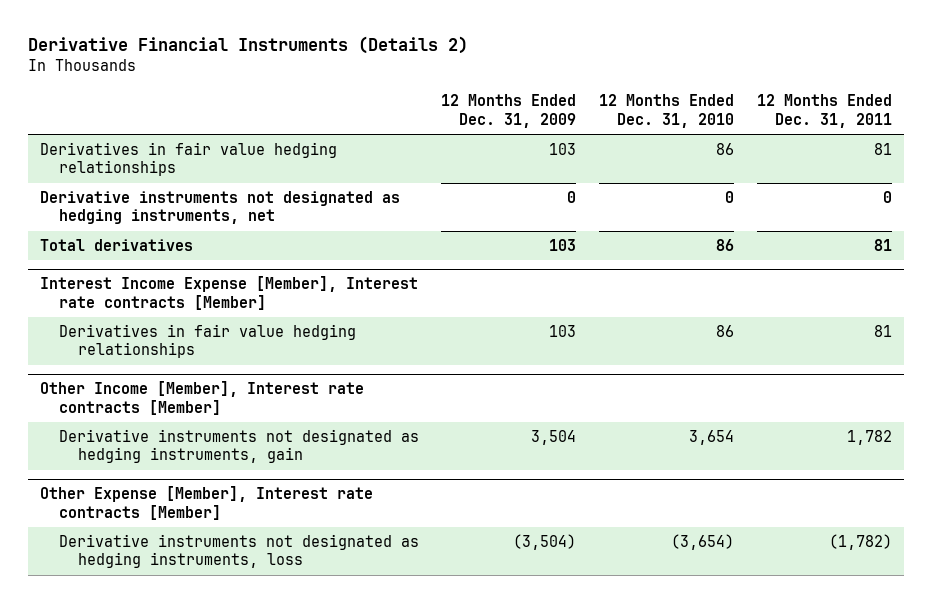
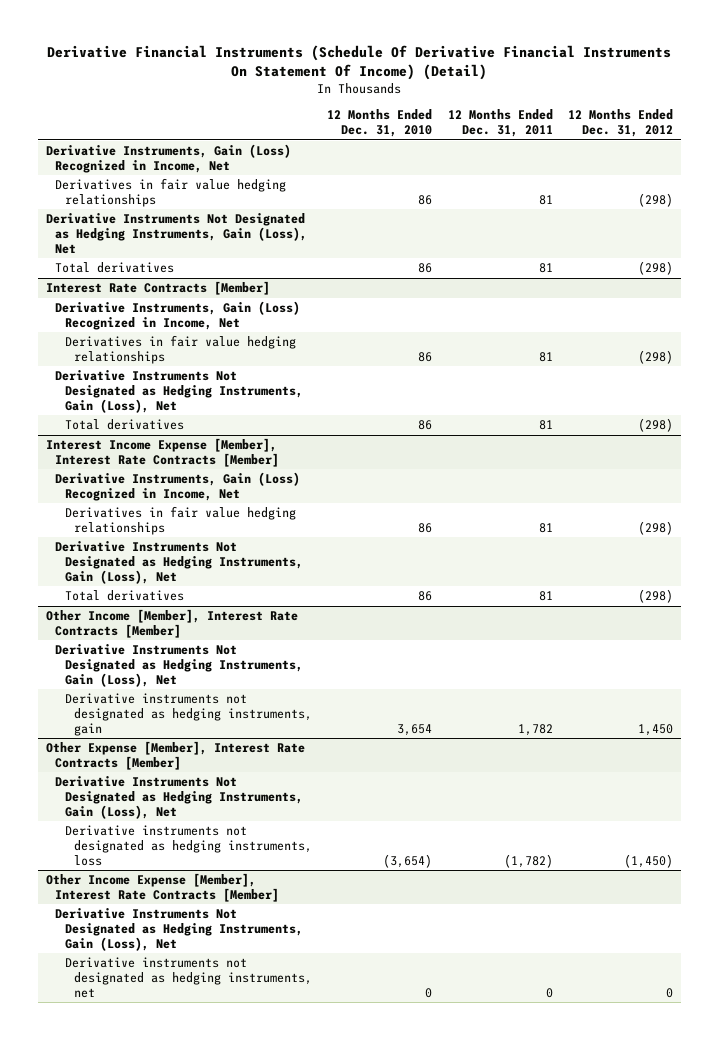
- Derivative Financial Instruments (Details 2)
+ Derivative Financial Instruments (Schedule Of Derivative Financial Instruments On Statement Of Income) (Detail)
- | 12 Months Ended Dec. 31, 2009 | 12 Months Ended Dec. 31, 2010 | 12 Months Ended Dec. 31, 2011
+ | 12 Months Ended Dec. 31, 2010 | 12 Months Ended Dec. 31, 2011 | 12 Months Ended Dec. 31, 2012
+ Derivative Instruments, Gain (Loss) Recognized in Income, Net
- Derivative instruments not designated as hedging instruments, net | 0 | 0 | 0
+ Derivative Instruments Not Designated as Hedging Instruments, Gain (Loss), Net
- Interest Income Expense [Member], Interest rate contracts [Member]
+ Interest Rate Contracts [Member]
+ Derivative Instruments, Gain (Loss) Recognized in Income, Net
- Other Income [Member], Interest rate contracts [Member]
+ Derivative Instruments Not Designated as Hedging Instruments, Gain (Loss), Net
+ Total derivatives | 86 | 81 | (298)
+ Interest Income Expense [Member], Interest Rate Contracts [Member]
+ Derivative Instruments, Gain (Loss) Recognized in Income, Net
+ Derivatives in fair value hedging relationships | 86 | 81 | (298)
+ Derivative Instruments Not Designated as Hedging Instruments, Gain (Loss), Net
+ Total derivatives | 86 | 81 | (298)
+ Other Income [Member], Interest Rate Contracts [Member]
+ Derivative Instruments Not Designated as Hedging Instruments, Gain (Loss), Net
- Other Expense [Member], Interest rate contracts [Member]
+ Other Expense [Member], Interest Rate Contracts [Member]
+ Derivative Instruments Not Designated as Hedging Instruments, Gain (Loss), Net
+ Other Income Expense [Member], Interest Rate Contracts [Member]
+ Derivative Instruments Not Designated as Hedging Instruments, Gain (Loss), Net
+ Derivative instruments not designated as hedging instruments, net | 0 | 0 | 0

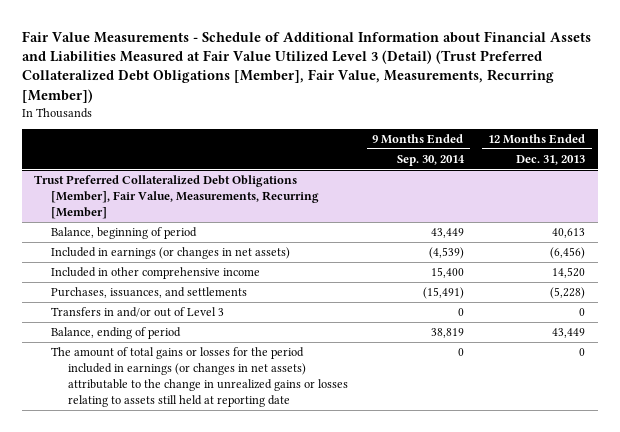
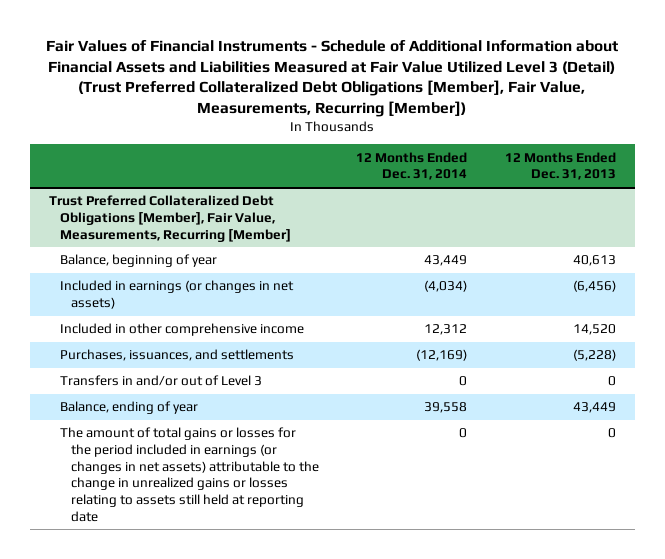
- Fair Value Measurements - Schedule of Additional Information about Financial Assets and Liabilities Measured at Fair Value Utilized Level 3 (Detail) (Trust Preferred Collateralized Debt Obligations [Member], Fair Value, Measurements, Recurring [Member])
+ Fair Values of Financial Instruments - Schedule of Additional Information about Financial Assets and Liabilities Measured at Fair Value Utilized Level 3 (Detail) (Trust Preferred Collateralized Debt Obligations [Member], Fair Value, Measurements, Recurring [Member])
- | 9 Months Ended Sep. 30, 2014 | 12 Months Ended Dec. 31, 2013
+ | 12 Months Ended Dec. 31, 2014 | 12 Months Ended Dec. 31, 2013
@ Trust Preferred Collateralized Debt Obligations [Member], Fair Value, Measurements, Recurring [Member]
- Balance, beginning of period | 43,449 | 40,613
+ Balance, beginning of year | 43,449 | 40,613
- Balance, ending of period | 38,819 | 43,449
+ Balance, ending of year | 39,558 | 43,449

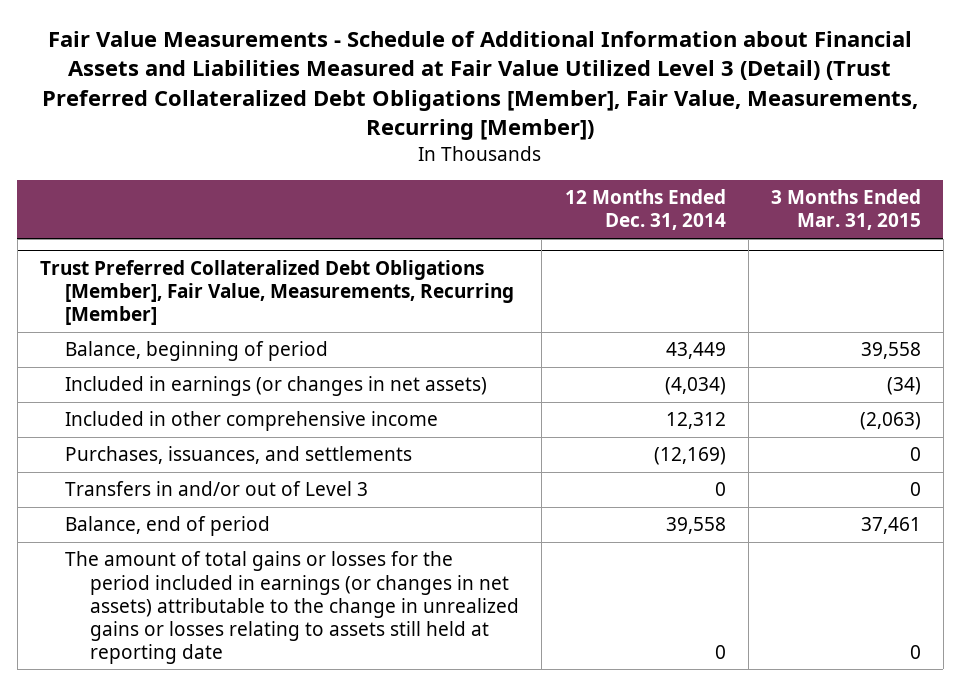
- Fair Values of Financial Instruments - Schedule of Additional Information about Financial Assets and Liabilities Measured at Fair Value Utilized Level 3 (Detail) (Trust Preferred Collateralized Debt Obligations [Member], Fair Value, Measurements, Recurring [Member])
+ Fair Value Measurements - Schedule of Additional Information about Financial Assets and Liabilities Measured at Fair Value Utilized Level 3 (Detail) (Trust Preferred Collateralized Debt Obligations [Member], Fair Value, Measurements, Recurring [Member])
- | 12 Months Ended Dec. 31, 2014 | 12 Months Ended Dec. 31, 2013
+ | 12 Months Ended Dec. 31, 2014 | 3 Months Ended Mar. 31, 2015
@ Trust Preferred Collateralized Debt Obligations [Member], Fair Value, Measurements, Recurring [Member]
- Balance, beginning of year | 43,449 | 40,613
+ Balance, beginning of period | 43,449 | 39,558
- Balance, ending of year | 39,558 | 43,449
+ Balance, end of period | 39,558 | 37,461

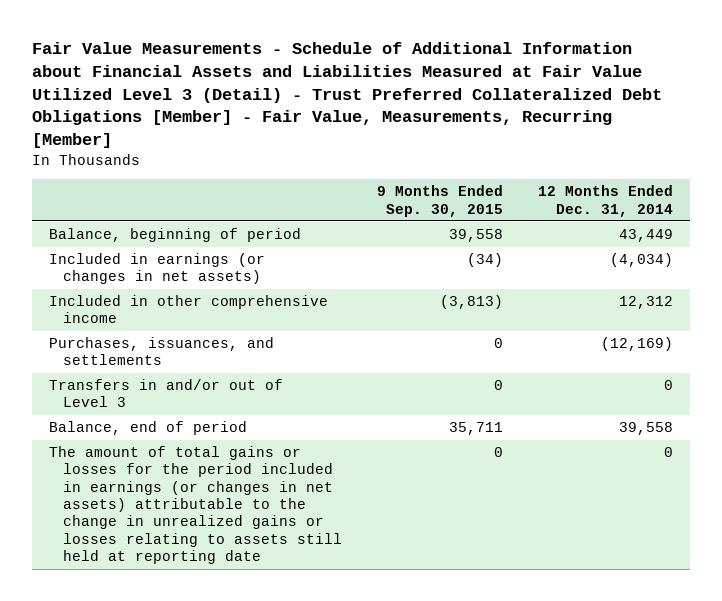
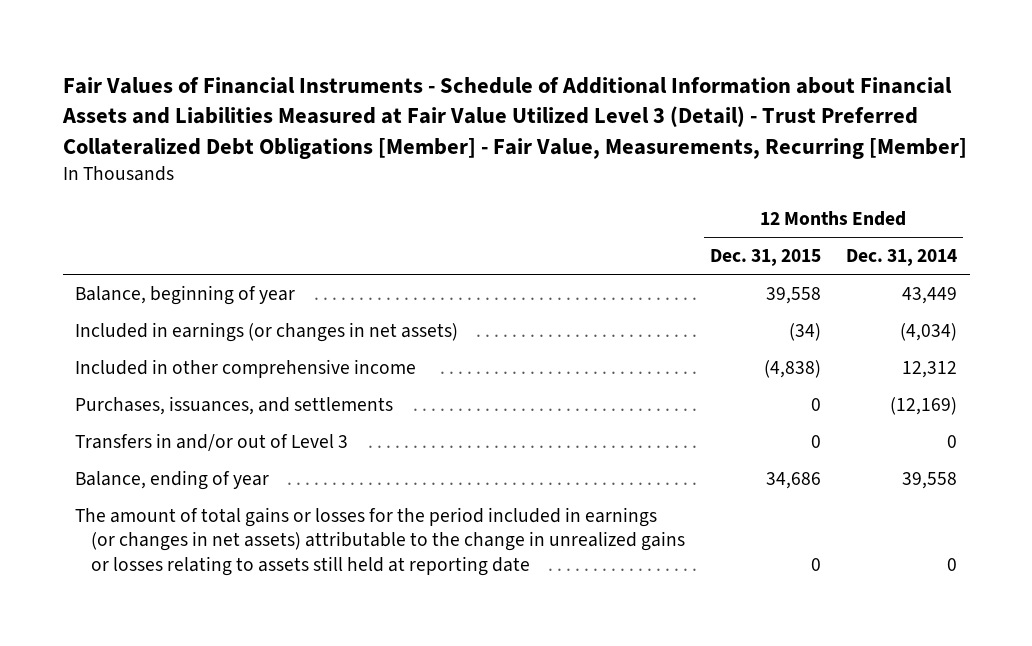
- Fair Value Measurements - Schedule of Additional Information about Financial Assets and Liabilities Measured at Fair Value Utilized Level 3 (Detail) - Trust Preferred Collateralized Debt Obligations [Member] - Fair Value, Measurements, Recurring [Member]
+ Fair Values of Financial Instruments - Schedule of Additional Information about Financial Assets and Liabilities Measured at Fair Value Utilized Level 3 (Detail) - Trust Preferred Collateralized Debt Obligations [Member] - Fair Value, Measurements, Recurring [Member]
- | 9 Months Ended Sep. 30, 2015 | 12 Months Ended Dec. 31, 2014
+ | 12 Months Ended Dec. 31, 2015 | 12 Months Ended Dec. 31, 2014
- Balance, beginning of period | 39,558 | 43,449
+ Balance, beginning of year | 39,558 | 43,449
- Balance, end of period | 35,711 | 39,558
+ Balance, ending of year | 34,686 | 39,558

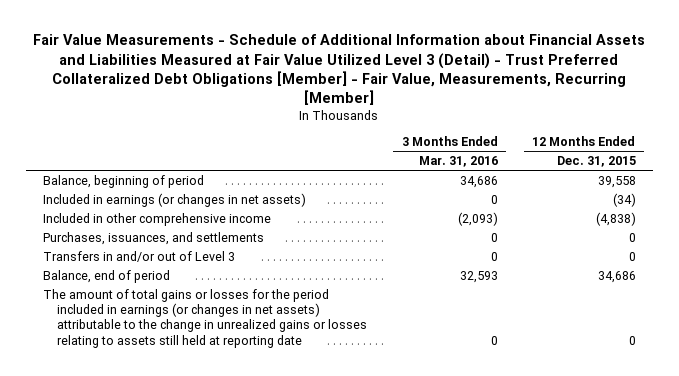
- Fair Values of Financial Instruments - Schedule of Additional Information about Financial Assets and Liabilities Measured at Fair Value Utilized Level 3 (Detail) - Trust Preferred Collateralized Debt Obligations [Member] - Fair Value, Measurements, Recurring [Member]
+ Fair Value Measurements - Schedule of Additional Information about Financial Assets and Liabilities Measured at Fair Value Utilized Level 3 (Detail) - Trust Preferred Collateralized Debt Obligations [Member] - Fair Value, Measurements, Recurring [Member]
- | 12 Months Ended Dec. 31, 2015 | 12 Months Ended Dec. 31, 2014
+ | 3 Months Ended Mar. 31, 2016 | 12 Months Ended Dec. 31, 2015
- Balance, beginning of year | 39,558 | 43,449
+ Balance, beginning of period | 34,686 | 39,558
- Balance, ending of year | 34,686 | 39,558
+ Balance, end of period | 32,593 | 34,686

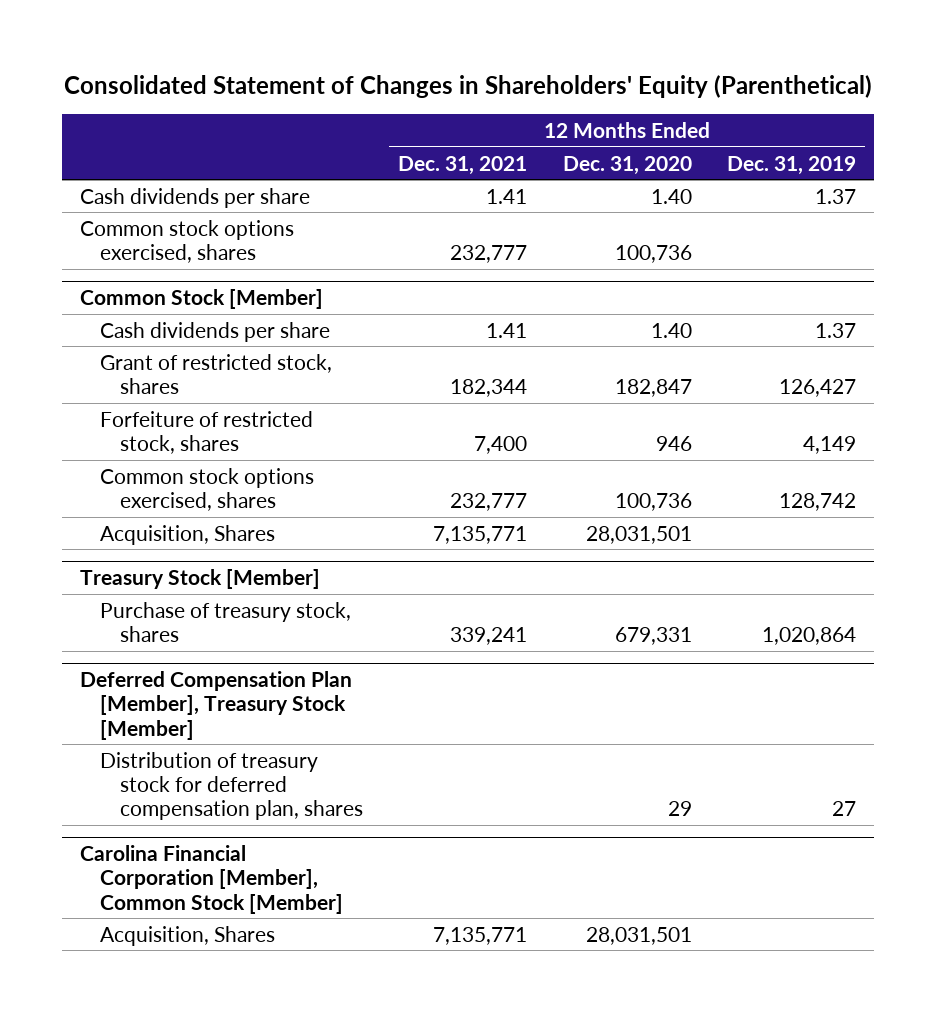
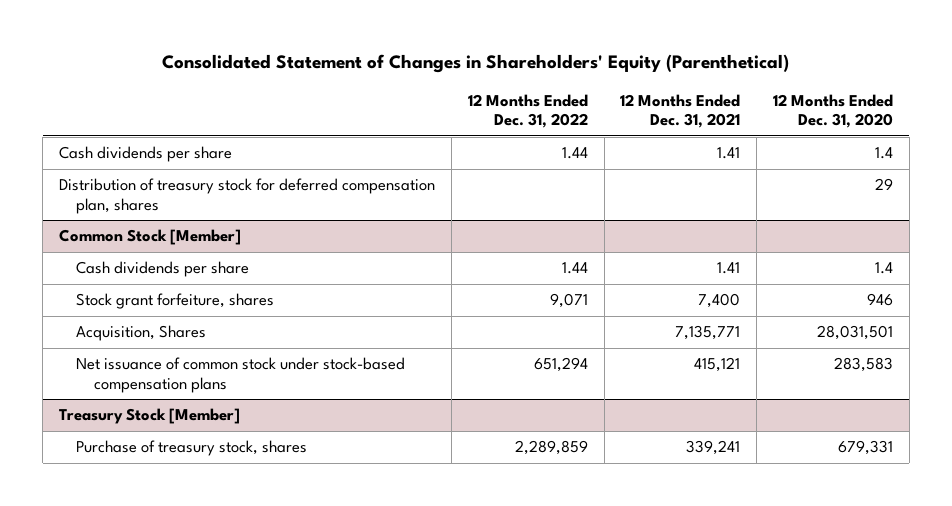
- | 12 Months Ended Dec. 31, 2021 | 12 Months Ended Dec. 31, 2020 | 12 Months Ended Dec. 31, 2019
+ | 12 Months Ended Dec. 31, 2022 | 12 Months Ended Dec. 31, 2021 | 12 Months Ended Dec. 31, 2020
- Cash dividends per share | 1.41 | 1.40 | 1.37
- Common stock options exercised, shares | 232,777 | 100,736 |
+ Cash dividends per share | 1.44 | 1.41 | 1.4
+ Distribution of treasury stock for deferred compensation plan, shares | | | 29
@ Common Stock [Member]
- Cash dividends per share | 1.41 | 1.40 | 1.37
- Grant of restricted stock, shares | 182,344 | 182,847 | 126,427
- Forfeiture of restricted stock, shares | 7,400 | 946 | 4,149
- Common stock options exercised, shares | 232,777 | 100,736 | 128,742
+ Cash dividends per share | 1.44 | 1.41 | 1.4
+ Stock grant forfeiture, shares | 9,071 | 7,400 | 946
+ Net issuance of common stock under stock-based compensation plans | 651,294 | 415,121 | 283,583
- Deferred Compensation Plan [Member], Treasury Stock [Member]
- Distribution of treasury stock for deferred compensation plan, shares | | 29 | 27
- Carolina Financial Corporation [Member], Common Stock [Member]
- Acquisition, Shares | 7,135,771 | 28,031,501 |

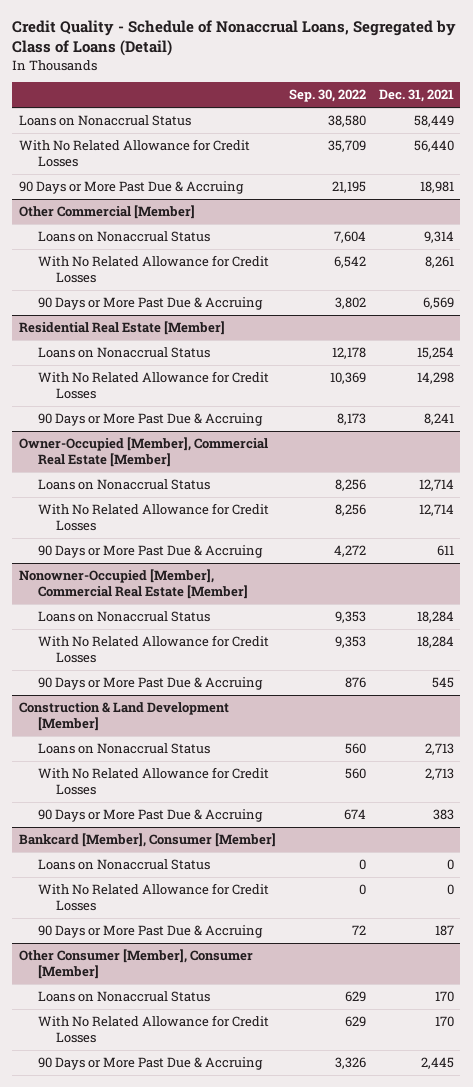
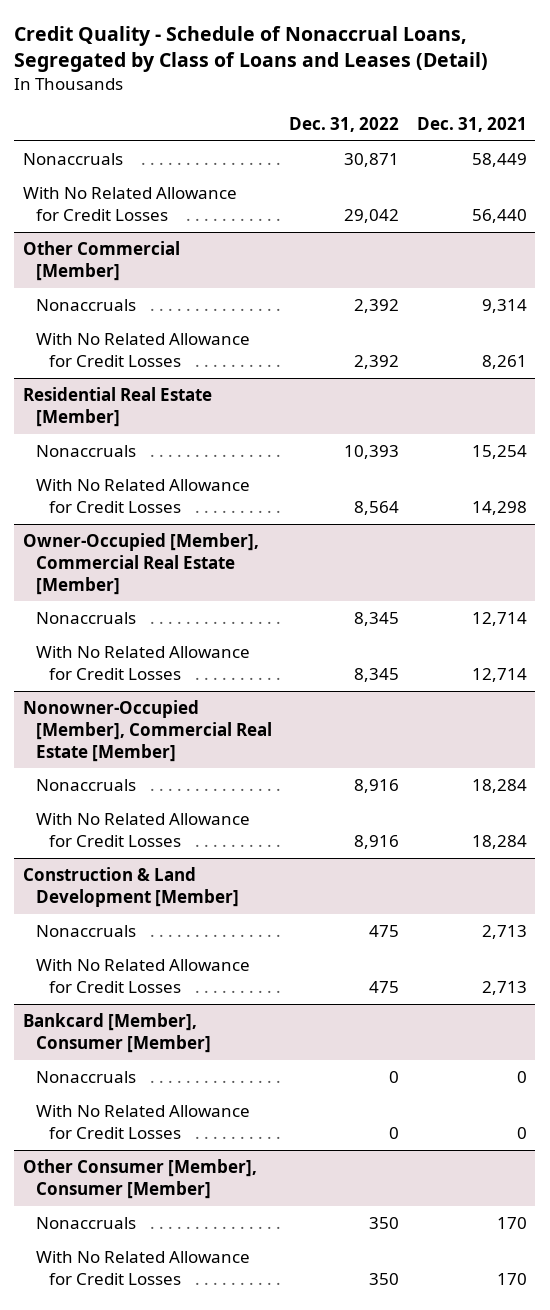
- Credit Quality - Schedule of Nonaccrual Loans, Segregated by Class of Loans (Detail)
+ Credit Quality - Schedule of Nonaccrual Loans, Segregated by Class of Loans and Leases (Detail)
- | Sep. 30, 2022 | Dec. 31, 2021
+ | Dec. 31, 2022 | Dec. 31, 2021
- Loans on Nonaccrual Status | 38,580 | 58,449
+ Nonaccruals | 30,871 | 58,449
- 90 Days or More Past Due & Accruing | 21,195 | 18,981
@ Other Commercial [Member]
- Loans on Nonaccrual Status | 7,604 | 9,314
+ Nonaccruals | 2,392 | 9,314
- 90 Days or More Past Due & Accruing | 3,802 | 6,569
@ Residential Real Estate [Member]
- Loans on Nonaccrual Status | 12,178 | 15,254
+ Nonaccruals | 10,393 | 15,254
- 90 Days or More Past Due & Accruing | 8,173 | 8,241
@ Owner-Occupied [Member], Commercial Real Estate [Member]
- Loans on Nonaccrual Status | 8,256 | 12,714
+ Nonaccruals | 8,345 | 12,714
- 90 Days or More Past Due & Accruing | 4,272 | 611
@ Nonowner-Occupied [Member], Commercial Real Estate [Member]
- Loans on Nonaccrual Status | 9,353 | 18,284
+ Nonaccruals | 8,916 | 18,284
- 90 Days or More Past Due & Accruing | 876 | 545
@ Construction & Land Development [Member]
- Loans on Nonaccrual Status | 560 | 2,713
+ Nonaccruals | 475 | 2,713
- 90 Days or More Past Due & Accruing | 674 | 383
@ Bankcard [Member], Consumer [Member]
- Loans on Nonaccrual Status | 0 | 0
+ Nonaccruals | 0 | 0
- 90 Days or More Past Due & Accruing | 72 | 187
@ Other Consumer [Member], Consumer [Member]
- Loans on Nonaccrual Status | 629 | 170
+ Nonaccruals | 350 | 170
- 90 Days or More Past Due & Accruing | 3,326 | 2,445

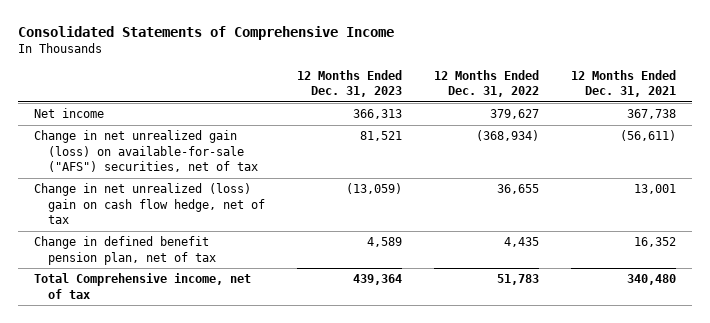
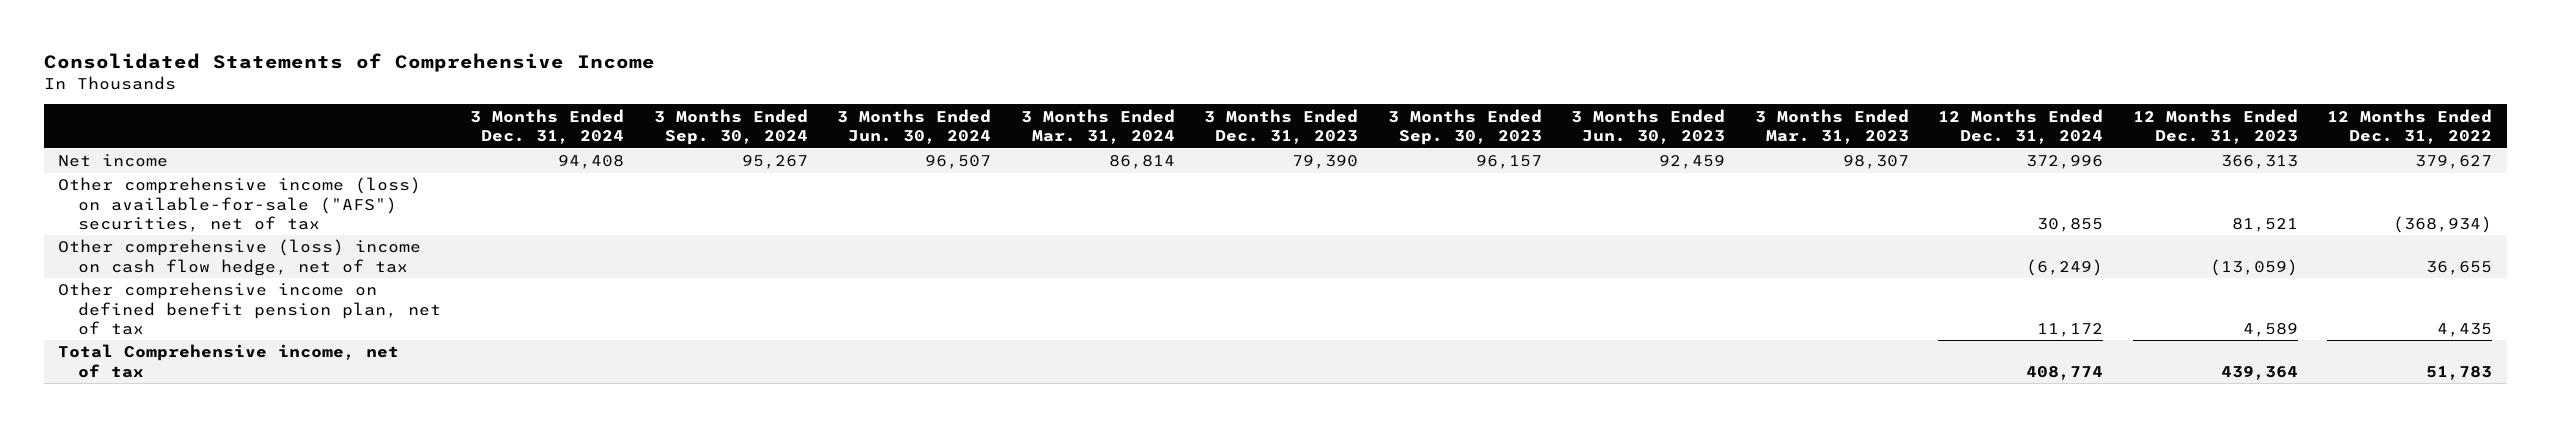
- | 12 Months Ended Dec. 31, 2023 | 12 Months Ended Dec. 31, 2022 | 12 Months Ended Dec. 31, 2021
+ | 3 Months Ended Dec. 31, 2024 | 3 Months Ended Sep. 30, 2024 | 3 Months Ended Jun. 30, 2024 | 3 Months Ended Mar. 31, 2024 | 3 Months Ended Dec. 31, 2023 | 3 Months Ended Sep. 30, 2023 | 3 Months Ended Jun. 30, 2023 | 3 Months Ended Mar. 31, 2023 | 12 Months Ended Dec. 31, 2024 | 12 Months Ended Dec. 31, 2023 | 12 Months Ended Dec. 31, 2022
- Change in net unrealized gain (loss) on available-for-sale ("AFS") securities, net of tax | 81,521 | (368,934) | (56,611)
- Change in net unrealized (loss) gain on cash flow hedge, net of tax | (13,059) | 36,655 | 13,001
- Change in defined benefit pension plan, net of tax | 4,589 | 4,435 | 16,352
+ Other comprehensive income (loss) on available-for-sale ("AFS") securities, net of tax | | | | | | | | | 30,855 | 81,521 | (368,934)
+ Other comprehensive (loss) income on cash flow hedge, net of tax | | | | | | | | | (6,249) | (13,059) | 36,655
+ Other comprehensive income on defined benefit pension plan, net of tax | | | | | | | | | 11,172 | 4,589 | 4,435

